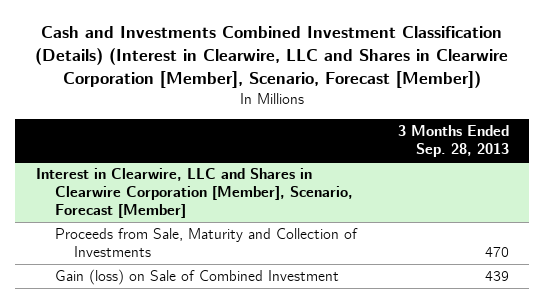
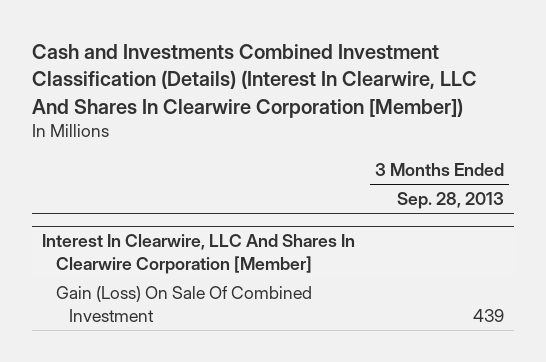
- Cash and Investments Combined Investment Classification (Details) (Interest in Clearwire, LLC and Shares in Clearwire Corporation [Member], Scenario, Forecast [Member])
+ Cash and Investments Combined Investment Classification (Details) (Interest In Clearwire, LLC And Shares In Clearwire Corporation [Member])
- Interest in Clearwire, LLC and Shares in Clearwire Corporation [Member], Scenario, Forecast [Member]
- Proceeds from Sale, Maturity and Collection of Investments | 470
- Gain (loss) on Sale of Combined Investment | 439
+ Interest In Clearwire, LLC And Shares In Clearwire Corporation [Member]
+ Gain (Loss) On Sale Of Combined Investment | 439

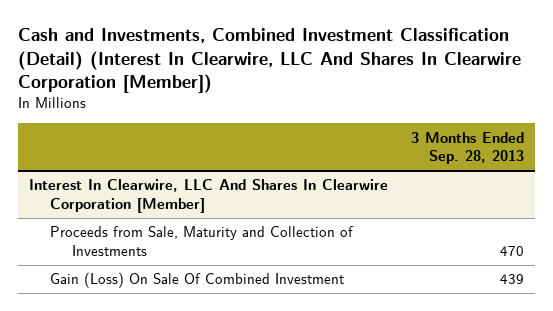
- Cash and Investments Combined Investment Classification (Details) (Interest In Clearwire, LLC And Shares In Clearwire Corporation [Member])
+ Cash and Investments, Combined Investment Classification (Detail) (Interest In Clearwire, LLC And Shares In Clearwire Corporation [Member])
@ Interest In Clearwire, LLC And Shares In Clearwire Corporation [Member]
+ Proceeds from Sale, Maturity and Collection of Investments | 470

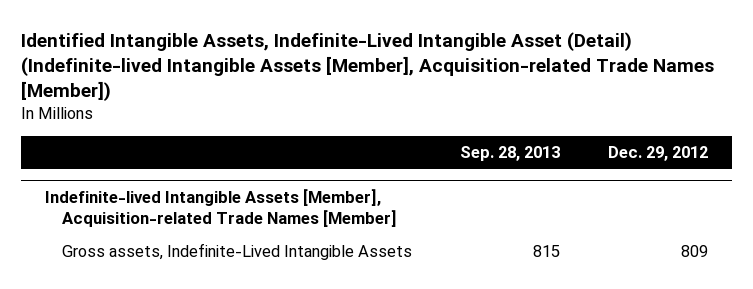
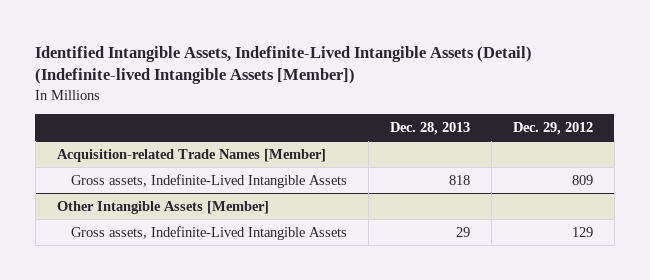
- Identified Intangible Assets, Indefinite-Lived Intangible Asset (Detail) (Indefinite-lived Intangible Assets [Member], Acquisition-related Trade Names [Member])
+ Identified Intangible Assets, Indefinite-Lived Intangible Assets (Detail) (Indefinite-lived Intangible Assets [Member])
- | Sep. 28, 2013 | Dec. 29, 2012
+ | Dec. 28, 2013 | Dec. 29, 2012
- Indefinite-lived Intangible Assets [Member], Acquisition-related Trade Names [Member]
+ Acquisition-related Trade Names [Member]
+ Other Intangible Assets [Member]
+ Gross assets, Indefinite-Lived Intangible Assets | 29 | 129

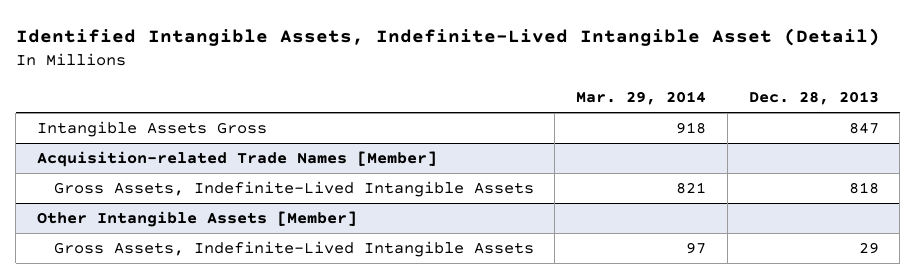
- Identified Intangible Assets, Indefinite-Lived Intangible Assets (Detail) (Indefinite-lived Intangible Assets [Member])
+ Identified Intangible Assets, Indefinite-Lived Intangible Asset (Detail)
- | Dec. 28, 2013 | Dec. 29, 2012
+ | Mar. 29, 2014 | Dec. 28, 2013
+ Intangible Assets Gross | 918 | 847
@ Acquisition-related Trade Names [Member]
- Gross assets, Indefinite-Lived Intangible Assets | 818 | 809
+ Gross Assets, Indefinite-Lived Intangible Assets | 821 | 818
@ Other Intangible Assets [Member]
- Gross assets, Indefinite-Lived Intangible Assets | 29 | 129
+ Gross Assets, Indefinite-Lived Intangible Assets | 97 | 29

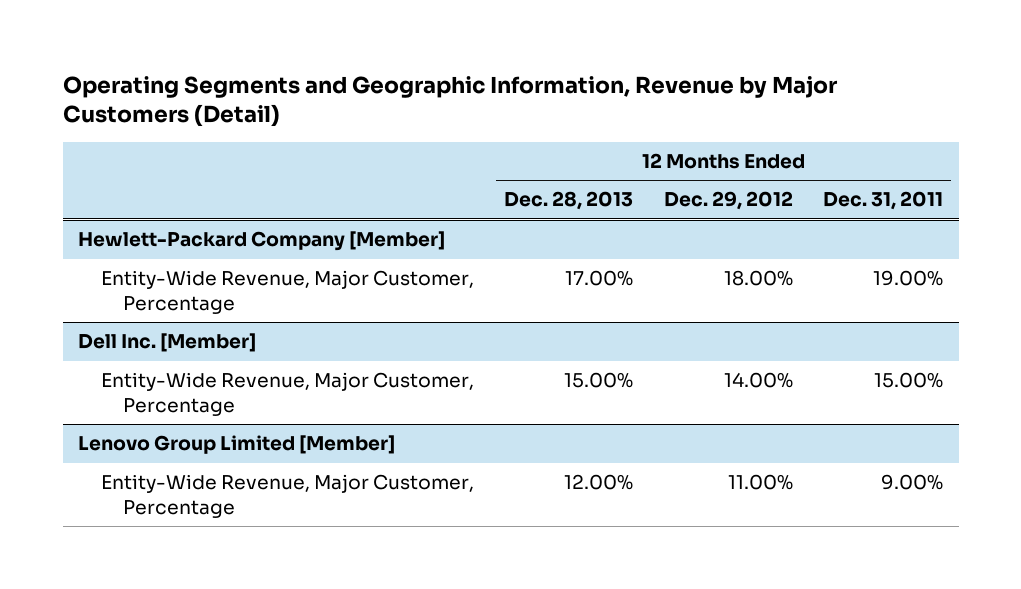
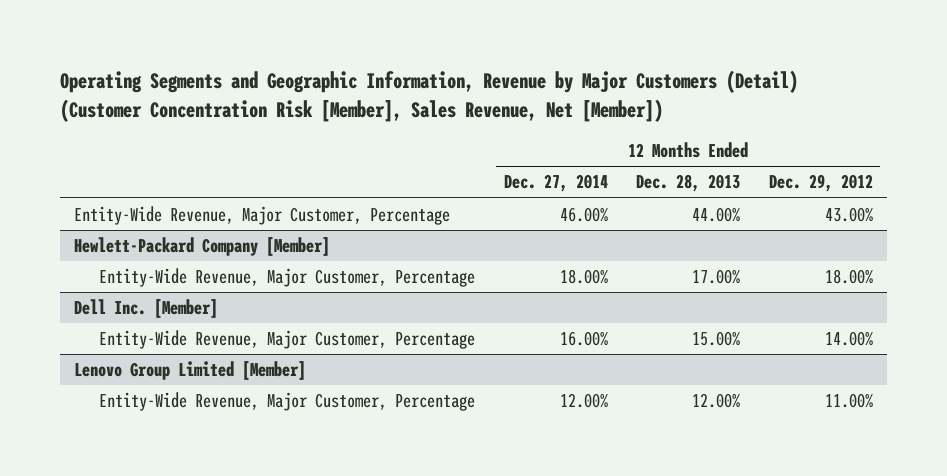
- Operating Segments and Geographic Information, Revenue by Major Customers (Detail)
+ Operating Segments and Geographic Information, Revenue by Major Customers (Detail) (Customer Concentration Risk [Member], Sales Revenue, Net [Member])
- | 12 Months Ended Dec. 28, 2013 | 12 Months Ended Dec. 29, 2012 | 12 Months Ended Dec. 31, 2011
+ | 12 Months Ended Dec. 27, 2014 | 12 Months Ended Dec. 28, 2013 | 12 Months Ended Dec. 29, 2012
+ Entity-Wide Revenue, Major Customer, Percentage | 46.00% | 44.00% | 43.00%

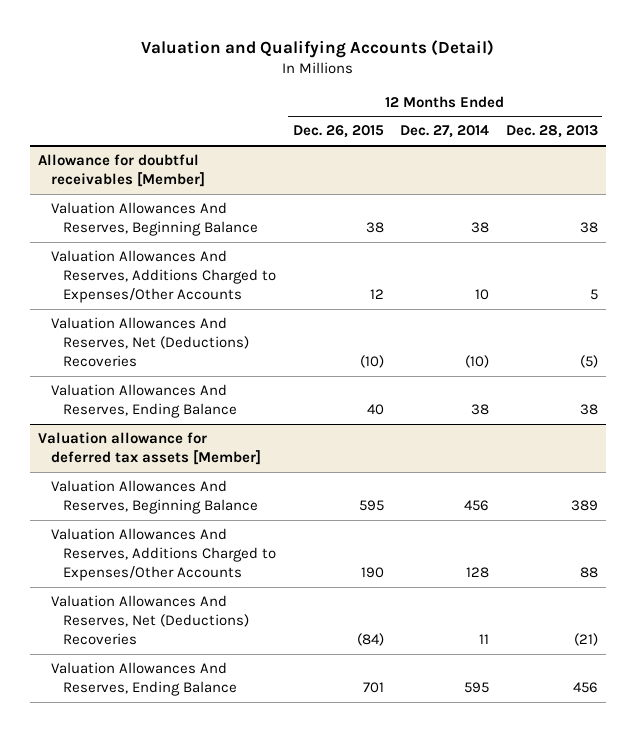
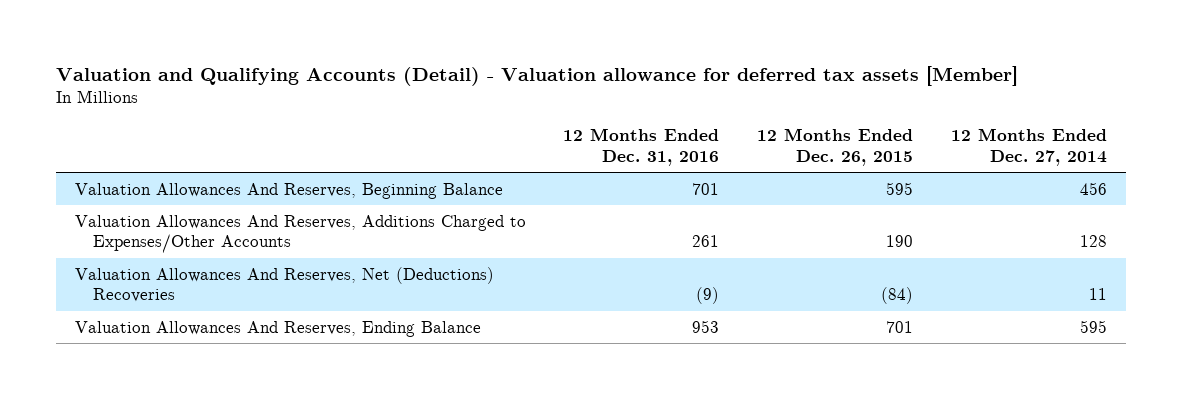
- Valuation and Qualifying Accounts (Detail)
+ Valuation and Qualifying Accounts (Detail) - Valuation allowance for deferred tax assets [Member]
- | 12 Months Ended Dec. 26, 2015 | 12 Months Ended Dec. 27, 2014 | 12 Months Ended Dec. 28, 2013
+ | 12 Months Ended Dec. 31, 2016 | 12 Months Ended Dec. 26, 2015 | 12 Months Ended Dec. 27, 2014
- Allowance for doubtful receivables [Member]
- Valuation Allowances And Reserves, Beginning Balance | 38 | 38 | 38
- Valuation Allowances And Reserves, Additions Charged to Expenses/Other Accounts | 12 | 10 | 5
- Valuation Allowances And Reserves, Net (Deductions) Recoveries | (10) | (10) | (5)
- Valuation Allowances And Reserves, Ending Balance | 40 | 38 | 38
- Valuation allowance for deferred tax assets [Member]

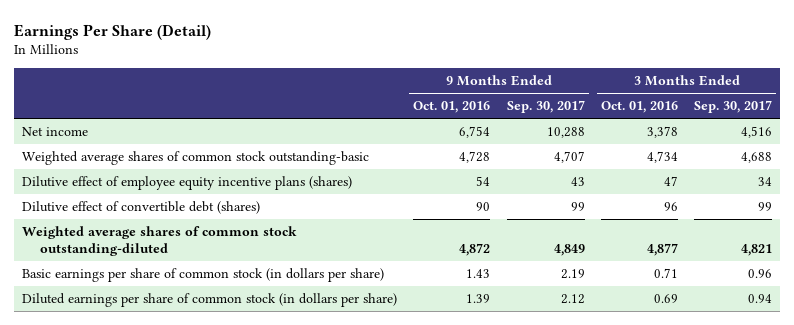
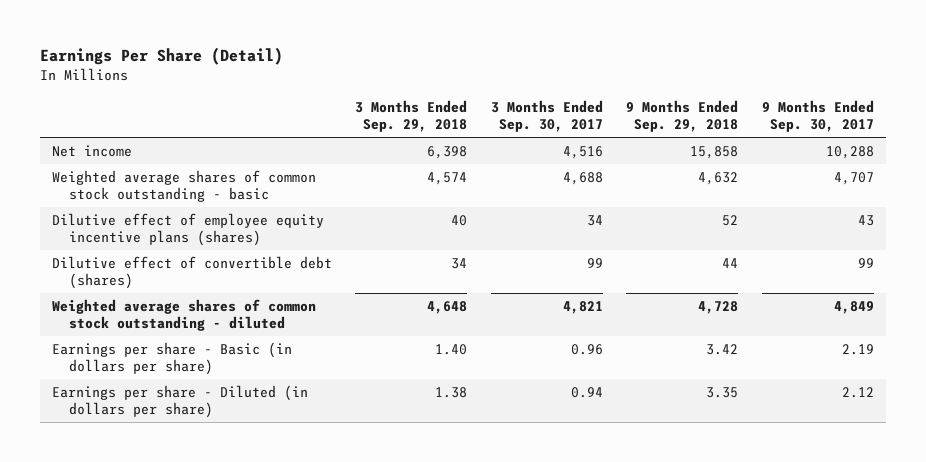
- | 9 Months Ended Oct. 01, 2016 | 9 Months Ended Sep. 30, 2017 | 3 Months Ended Oct. 01, 2016 | 3 Months Ended Sep. 30, 2017
+ | 3 Months Ended Sep. 29, 2018 | 3 Months Ended Sep. 30, 2017 | 9 Months Ended Sep. 29, 2018 | 9 Months Ended Sep. 30, 2017
- Weighted average shares of common stock outstanding-basic | 4,728 | 4,707 | 4,734 | 4,688
+ Weighted average shares of common stock outstanding - basic | 4,574 | 4,688 | 4,632 | 4,707
- Weighted average shares of common stock outstanding-diluted | 4,872 | 4,849 | 4,877 | 4,821
- Basic earnings per share of common stock (in dollars per share) | 1.43 | 2.19 | 0.71 | 0.96
- Diluted earnings per share of common stock (in dollars per share) | 1.39 | 2.12 | 0.69 | 0.94
+ Weighted average shares of common stock outstanding - diluted | 4,648 | 4,821 | 4,728 | 4,849
+ Earnings per share - Basic (in dollars per share) | 1.40 | 0.96 | 3.42 | 2.19
+ Earnings per share - Diluted (in dollars per share) | 1.38 | 0.94 | 3.35 | 2.12

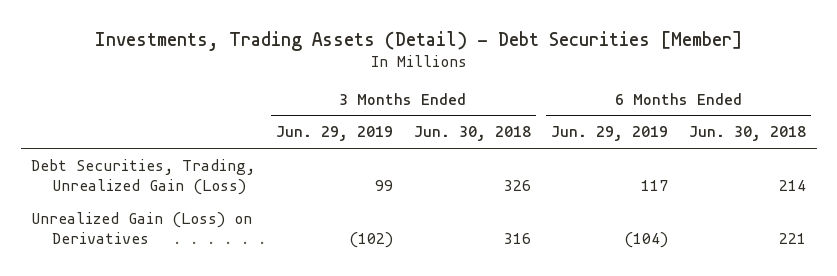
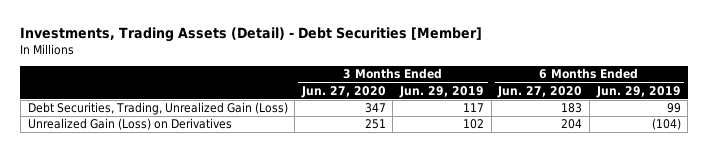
- | 3 Months Ended Jun. 29, 2019 | 3 Months Ended Jun. 30, 2018 | 6 Months Ended Jun. 29, 2019 | 6 Months Ended Jun. 30, 2018
+ | 3 Months Ended Jun. 27, 2020 | 3 Months Ended Jun. 29, 2019 | 6 Months Ended Jun. 27, 2020 | 6 Months Ended Jun. 29, 2019
- Debt Securities, Trading, Unrealized Gain (Loss) | 99 | 326 | 117 | 214
- Unrealized Gain (Loss) on Derivatives | (102) | 316 | (104) | 221
+ Debt Securities, Trading, Unrealized Gain (Loss) | 347 | 117 | 183 | 99
+ Unrealized Gain (Loss) on Derivatives | 251 | 102 | 204 | (104)

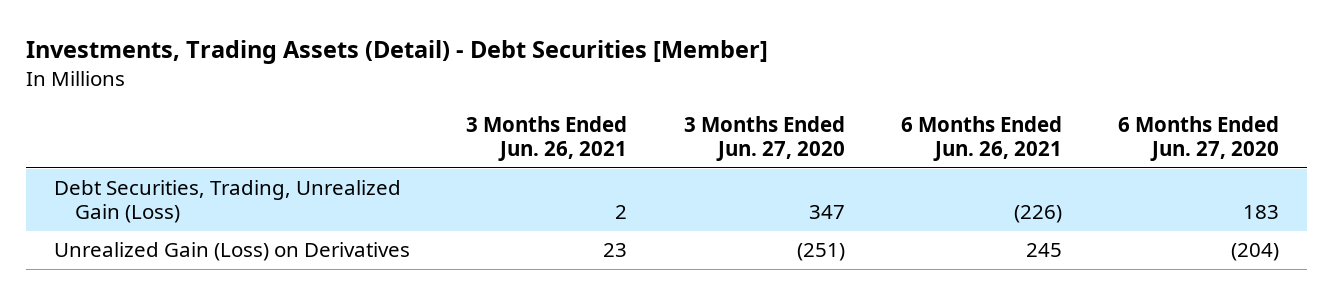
- | 3 Months Ended Jun. 27, 2020 | 3 Months Ended Jun. 29, 2019 | 6 Months Ended Jun. 27, 2020 | 6 Months Ended Jun. 29, 2019
+ | 3 Months Ended Jun. 26, 2021 | 3 Months Ended Jun. 27, 2020 | 6 Months Ended Jun. 26, 2021 | 6 Months Ended Jun. 27, 2020
- Unrealized Gain (Loss) on Derivatives | 251 | 102 | 204 | (104)
+ Unrealized Gain (Loss) on Derivatives | 23 | (251) | 245 | (204)

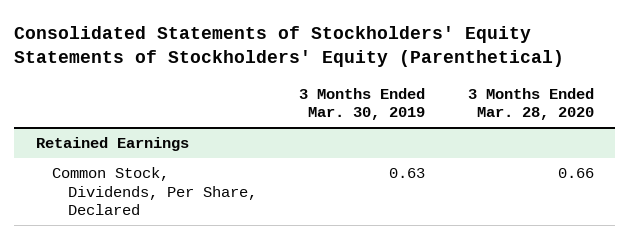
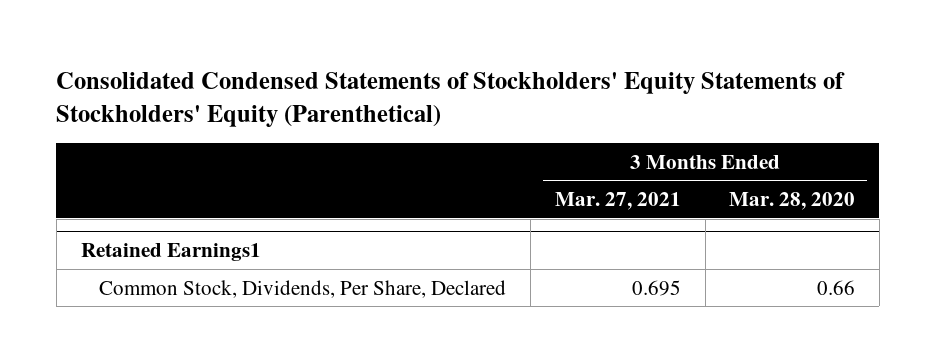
- Consolidated Statements of Stockholders' Equity Statements of Stockholders' Equity (Parenthetical)
+ Consolidated Condensed Statements of Stockholders' Equity Statements of Stockholders' Equity (Parenthetical)
- | 3 Months Ended Mar. 30, 2019 | 3 Months Ended Mar. 28, 2020
+ | 3 Months Ended Mar. 27, 2021 | 3 Months Ended Mar. 28, 2020
- Retained Earnings
+ Retained Earnings1

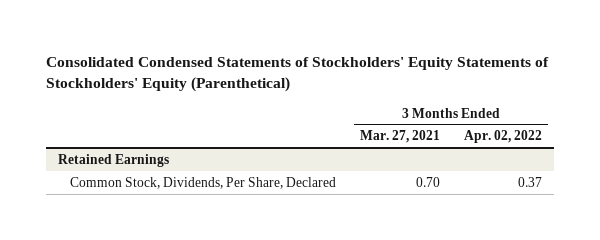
- | 3 Months Ended Mar. 27, 2021 | 3 Months Ended Mar. 28, 2020
+ | 3 Months Ended Mar. 27, 2021 | 3 Months Ended Apr. 02, 2022
- Retained Earnings1
- Common Stock, Dividends, Per Share, Declared | 0.695 | 0.66
+ Retained Earnings
+ Common Stock, Dividends, Per Share, Declared | 0.70 | 0.37

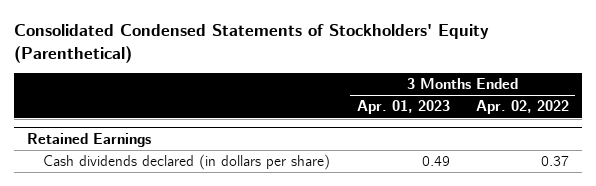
- Consolidated Condensed Statements of Stockholders' Equity Statements of Stockholders' Equity (Parenthetical)
+ Consolidated Condensed Statements of Stockholders' Equity (Parenthetical)
- | 3 Months Ended Mar. 27, 2021 | 3 Months Ended Apr. 02, 2022
+ | 3 Months Ended Apr. 01, 2023 | 3 Months Ended Apr. 02, 2022
@ Retained Earnings
- Common Stock, Dividends, Per Share, Declared | 0.70 | 0.37
+ Cash dividends declared (in dollars per share) | 0.49 | 0.37

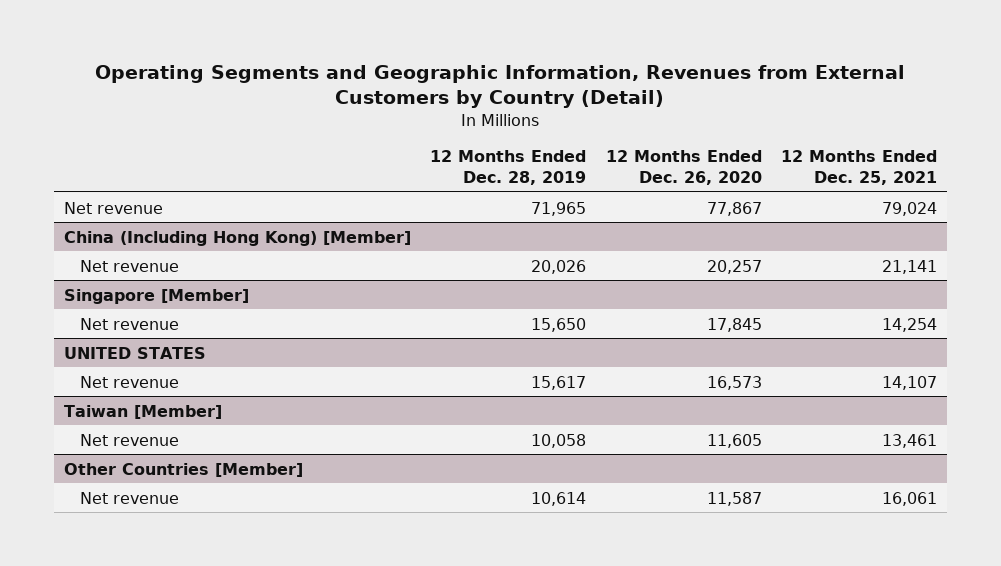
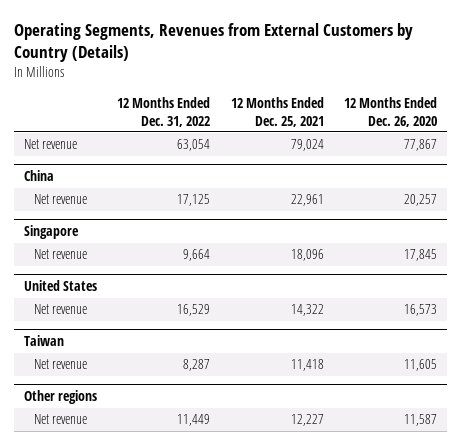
- Operating Segments and Geographic Information, Revenues from External Customers by Country (Detail)
+ Operating Segments, Revenues from External Customers by Country (Details)
- | 12 Months Ended Dec. 28, 2019 | 12 Months Ended Dec. 26, 2020 | 12 Months Ended Dec. 25, 2021
+ | 12 Months Ended Dec. 31, 2022 | 12 Months Ended Dec. 25, 2021 | 12 Months Ended Dec. 26, 2020
- China (Including Hong Kong) [Member]
- Net revenue | 20,026 | 20,257 | 21,141
- Singapore [Member]
- Net revenue | 15,650 | 17,845 | 14,254
- UNITED STATES
- Net revenue | 15,617 | 16,573 | 14,107
- Taiwan [Member]
- Net revenue | 10,058 | 11,605 | 13,461
- Other Countries [Member]
- Net revenue | 10,614 | 11,587 | 16,061
+ China
+ Net revenue | 17,125 | 22,961 | 20,257
+ Singapore
+ Net revenue | 9,664 | 18,096 | 17,845
+ United States
+ Net revenue | 16,529 | 14,322 | 16,573
+ Taiwan
+ Net revenue | 8,287 | 11,418 | 11,605
+ Other regions
+ Net revenue | 11,449 | 12,227 | 11,587

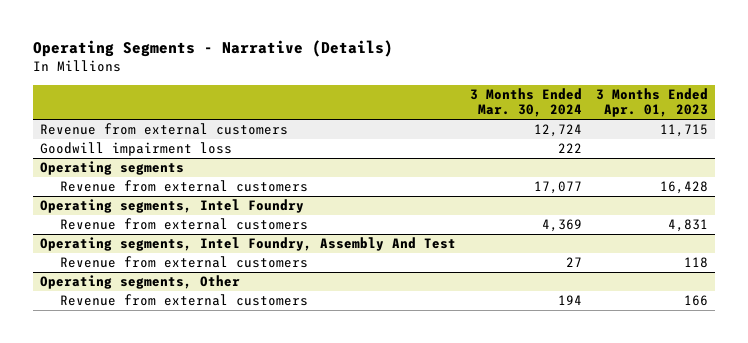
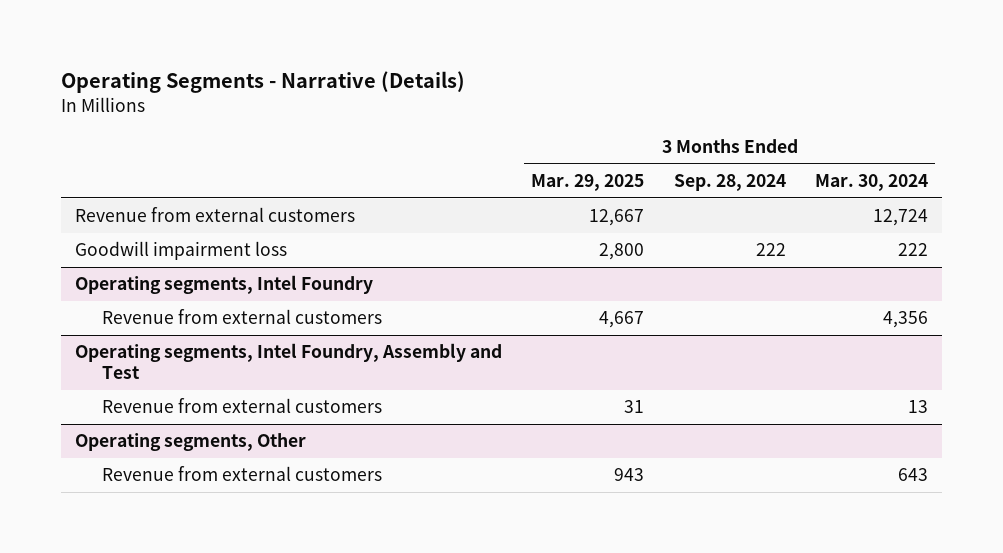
- | 3 Months Ended Mar. 30, 2024 | 3 Months Ended Apr. 01, 2023
+ | 3 Months Ended Mar. 29, 2025 | 3 Months Ended Sep. 28, 2024 | 3 Months Ended Mar. 30, 2024
- Operating segments
- Revenue from external customers | 17,077 | 16,428
@ Operating segments, Intel Foundry
- Revenue from external customers | 4,369 | 4,831
- Operating segments, Intel Foundry, Assembly And Test
- Revenue from external customers | 27 | 118
@ Operating segments, Intel Foundry
+ Revenue from external customers | 4,667 | | 4,356
+ Operating segments, Intel Foundry, Assembly and Test
+ Revenue from external customers | 31 | | 13
@ Operating segments, Other
- Revenue from external customers | 194 | 166
+ Revenue from external customers | 943 | | 643

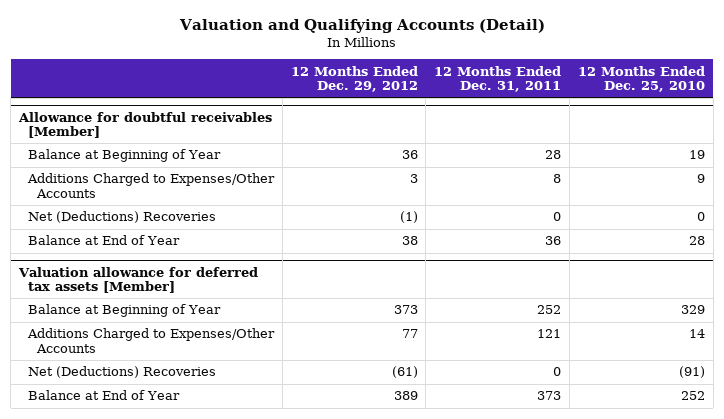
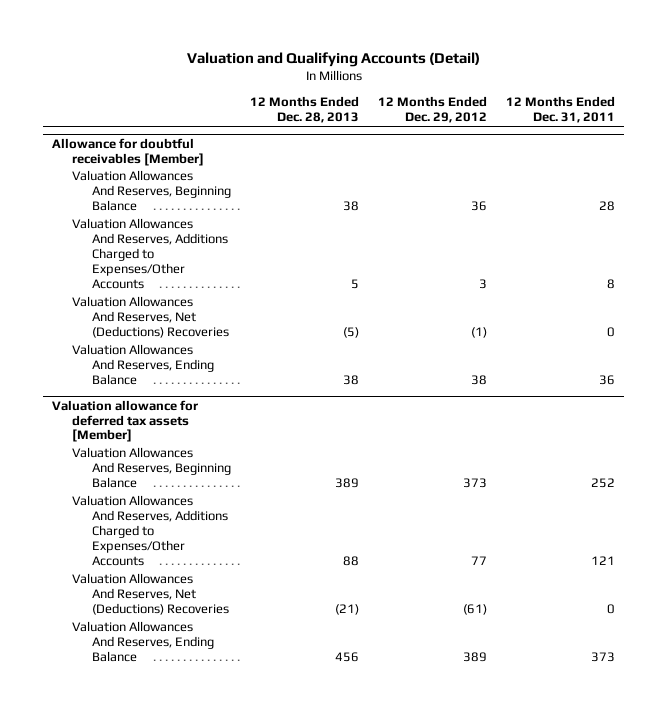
- | 12 Months Ended Dec. 29, 2012 | 12 Months Ended Dec. 31, 2011 | 12 Months Ended Dec. 25, 2010
+ | 12 Months Ended Dec. 28, 2013 | 12 Months Ended Dec. 29, 2012 | 12 Months Ended Dec. 31, 2011
@ Allowance for doubtful receivables [Member]
- Balance at Beginning of Year | 36 | 28 | 19
- Additions Charged to Expenses/Other Accounts | 3 | 8 | 9
- Net (Deductions) Recoveries | (1) | 0 | 0
- Balance at End of Year | 38 | 36 | 28
+ Valuation Allowances And Reserves, Beginning Balance | 38 | 36 | 28
+ Valuation Allowances And Reserves, Additions Charged to Expenses/Other Accounts | 5 | 3 | 8
+ Valuation Allowances And Reserves, Net (Deductions) Recoveries | (5) | (1) | 0
+ Valuation Allowances And Reserves, Ending Balance | 38 | 38 | 36
@ Valuation allowance for deferred tax assets [Member]
- Balance at Beginning of Year | 373 | 252 | 329
- Additions Charged to Expenses/Other Accounts | 77 | 121 | 14
- Net (Deductions) Recoveries | (61) | 0 | (91)
- Balance at End of Year | 389 | 373 | 252
+ Valuation Allowances And Reserves, Beginning Balance | 389 | 373 | 252
+ Valuation Allowances And Reserves, Additions Charged to Expenses/Other Accounts | 88 | 77 | 121
+ Valuation Allowances And Reserves, Net (Deductions) Recoveries | (21) | (61) | 0
+ Valuation Allowances And Reserves, Ending Balance | 456 | 389 | 373

